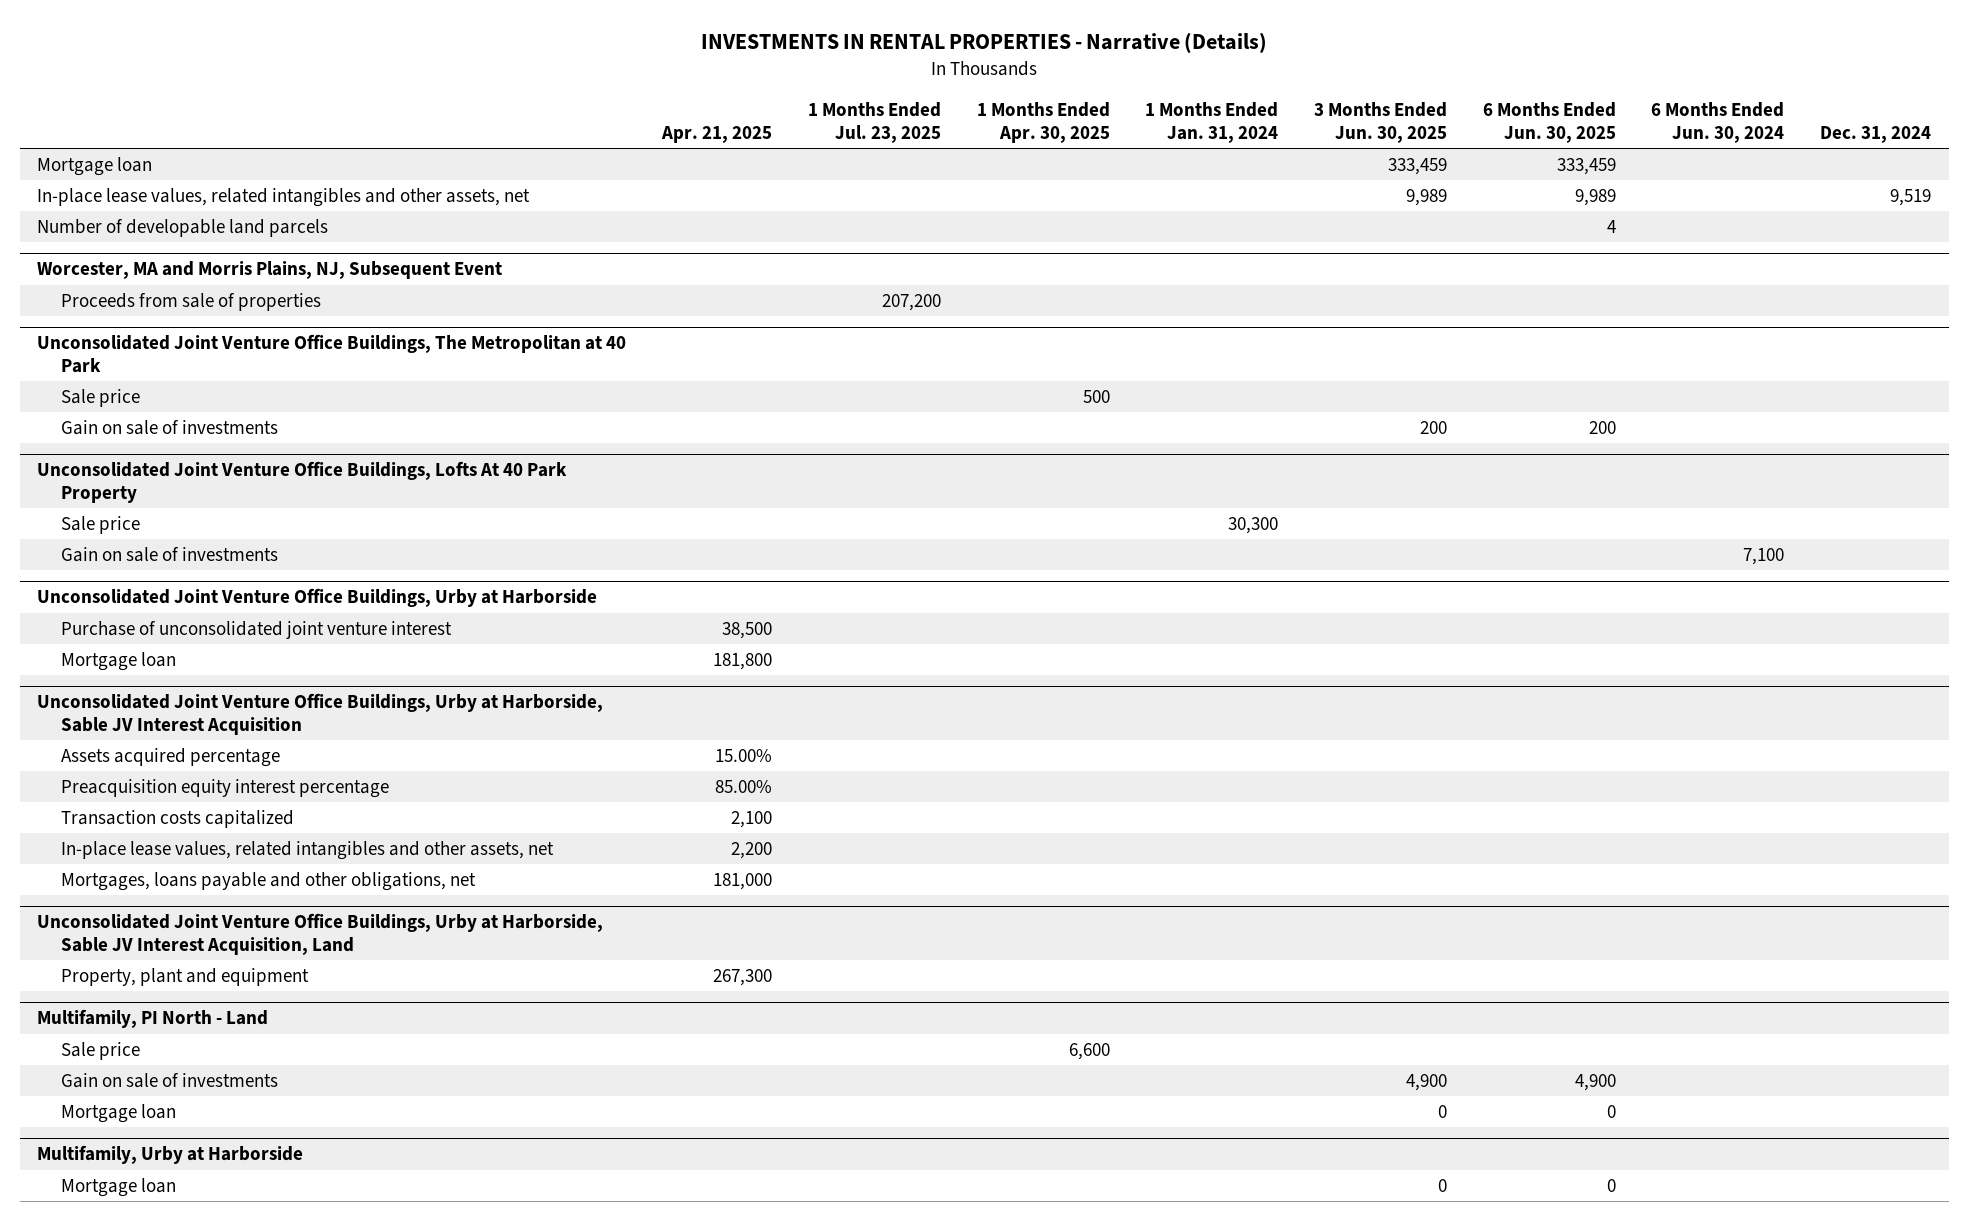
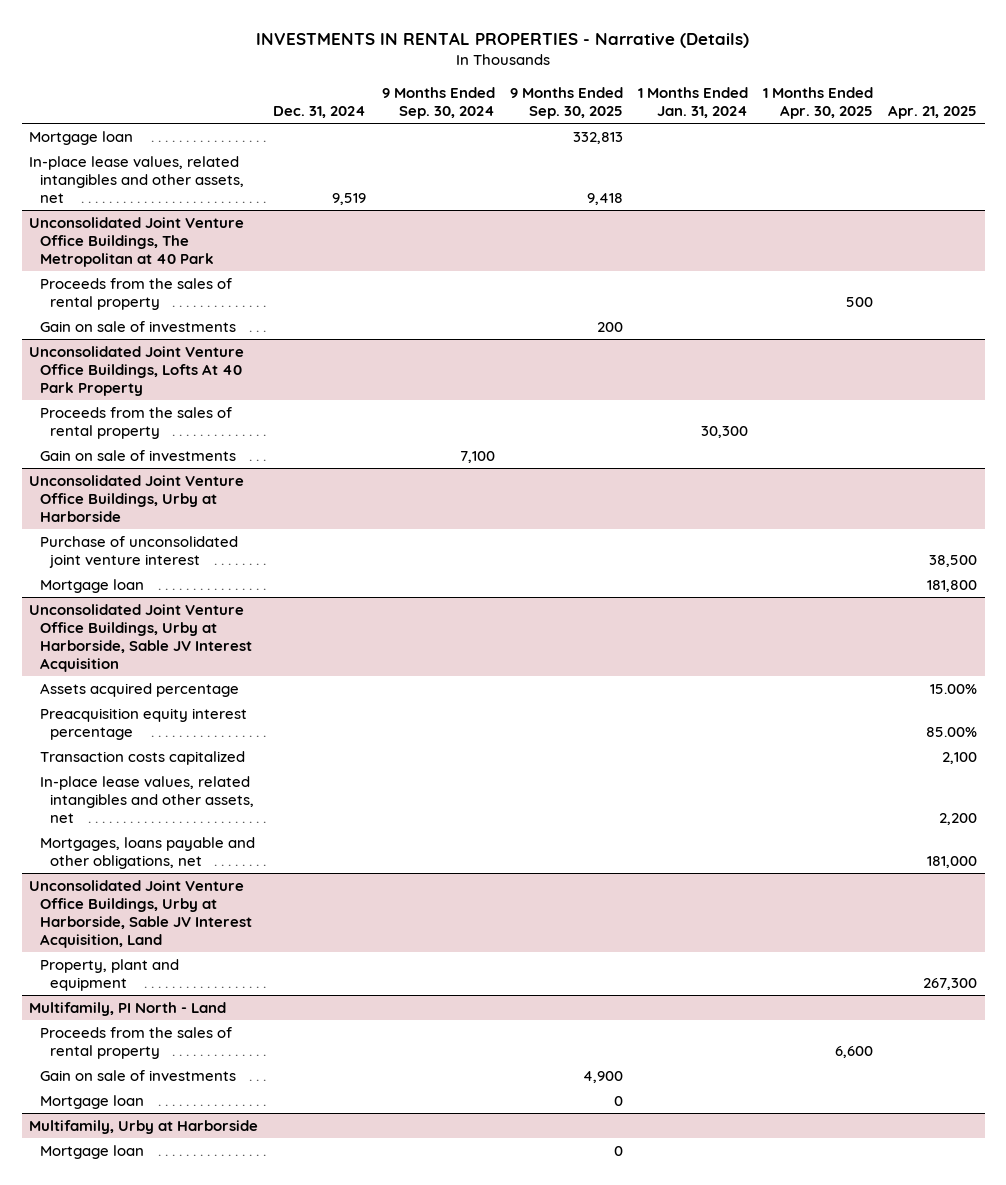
- | Apr. 21, 2025 | 1 Months Ended Jul. 23, 2025 | 1 Months Ended Apr. 30, 2025 | 1 Months Ended Jan. 31, 2024 | 3 Months Ended Jun. 30, 2025 | 6 Months Ended Jun. 30, 2025 | 6 Months Ended Jun. 30, 2024 | Dec. 31, 2024
+ | Dec. 31, 2024 | 9 Months Ended Sep. 30, 2024 | 9 Months Ended Sep. 30, 2025 | 1 Months Ended Jan. 31, 2024 | 1 Months Ended Apr. 30, 2025 | Apr. 21, 2025
- Number of developable land parcels | | | | | | 4 | |
- Worcester, MA and Morris Plains, NJ, Subsequent Event
- Proceeds from sale of properties | | 207,200 | | | | | |
@ Unconsolidated Joint Venture Office Buildings, The Metropolitan at 40 Park
- Sale price | | | 500 | | | | |
+ Proceeds from the sales of rental property | | | | | 500 |
@ Unconsolidated Joint Venture Office Buildings, Lofts At 40 Park Property
- Sale price | | | | 30,300 | | | |
+ Proceeds from the sales of rental property | | | | 30,300 | |
@ Multifamily, PI North - Land
- Sale price | | | 6,600 | | | | |
+ Proceeds from the sales of rental property | | | | | 6,600 |

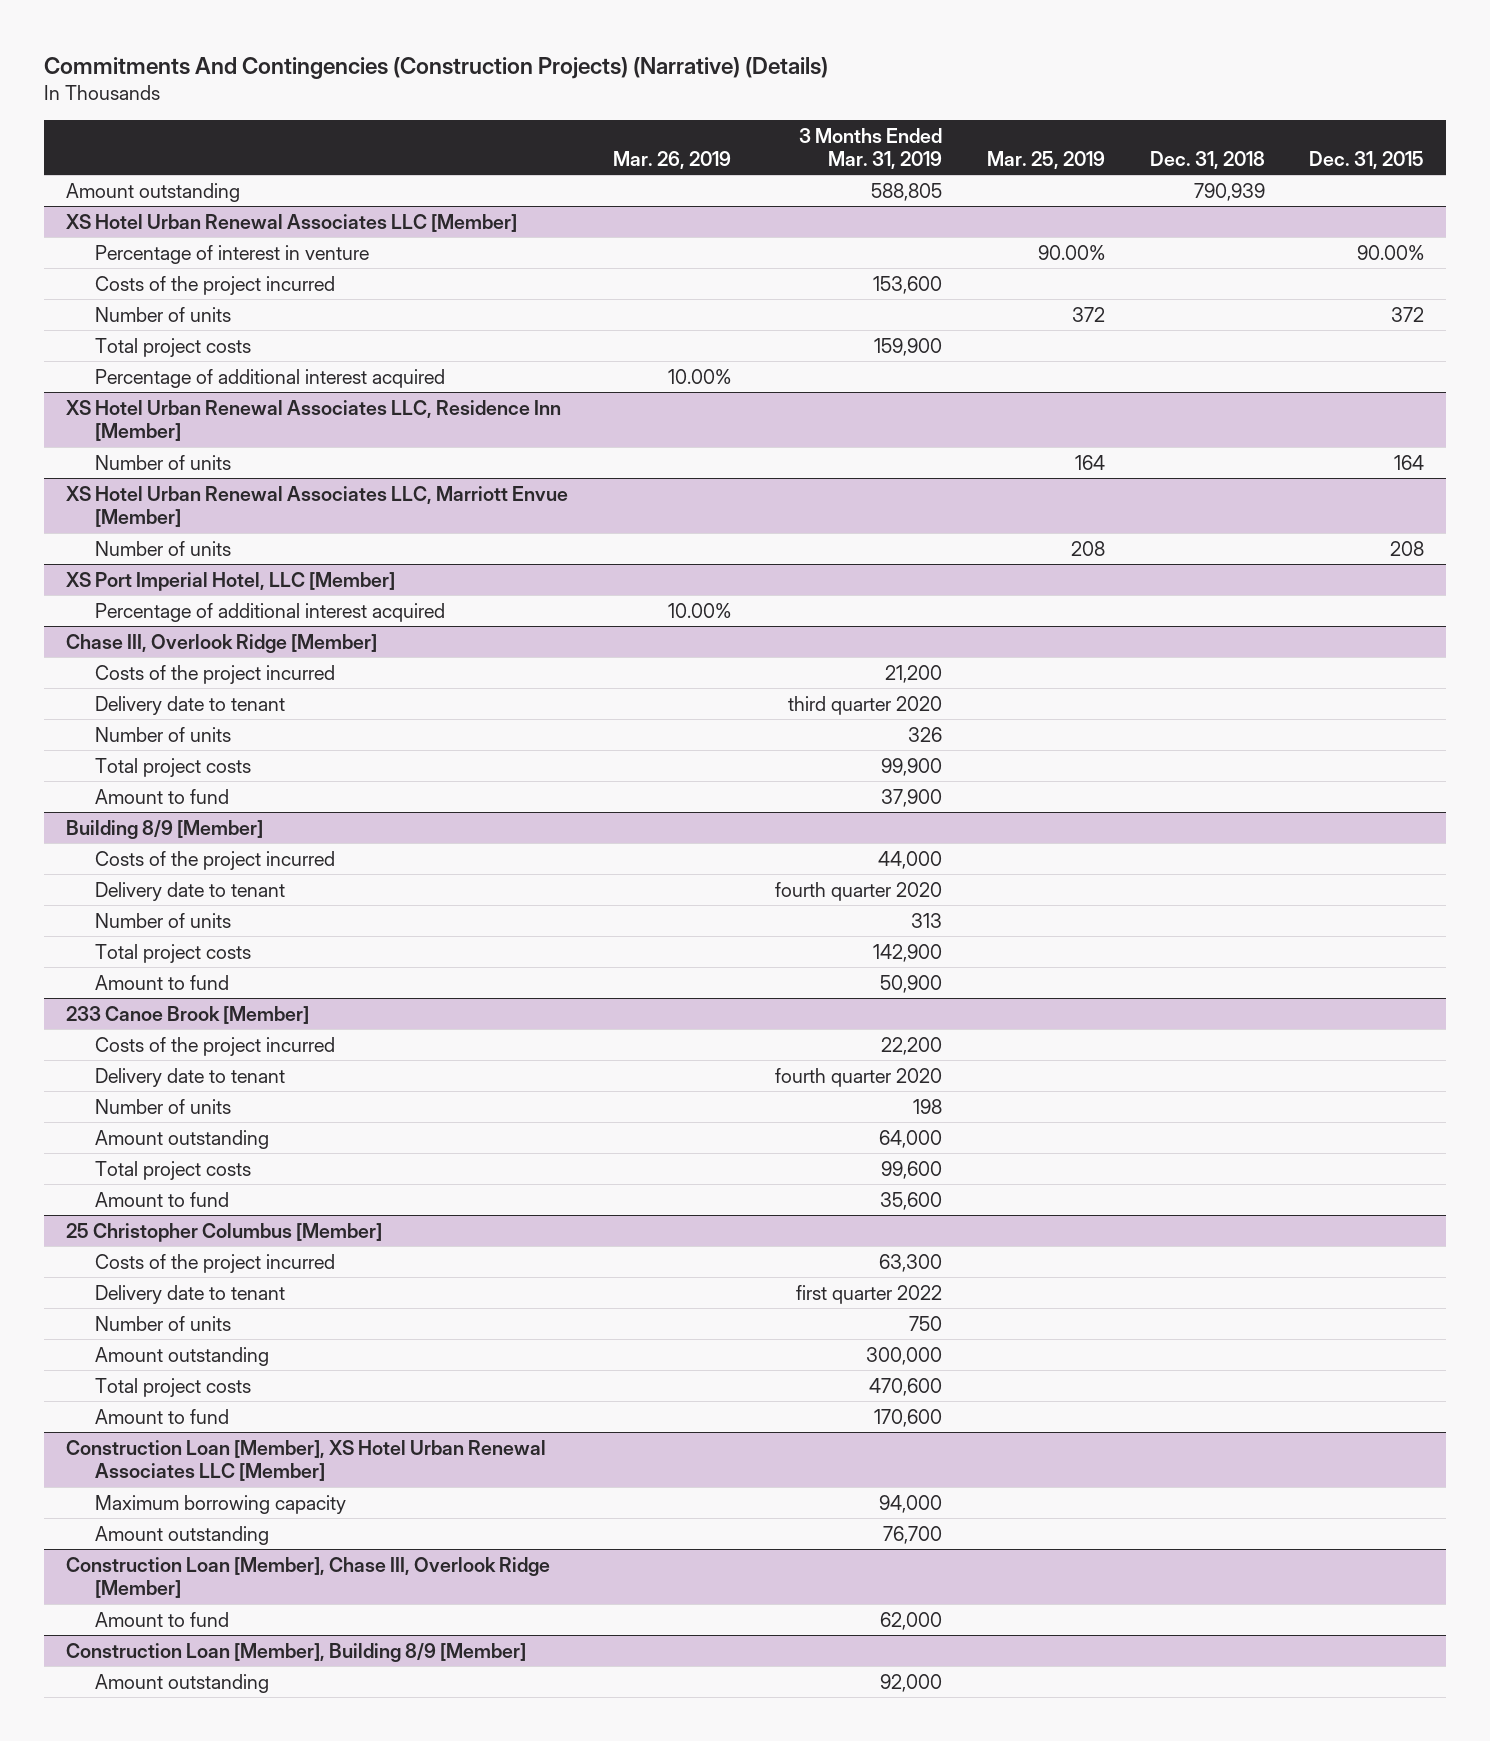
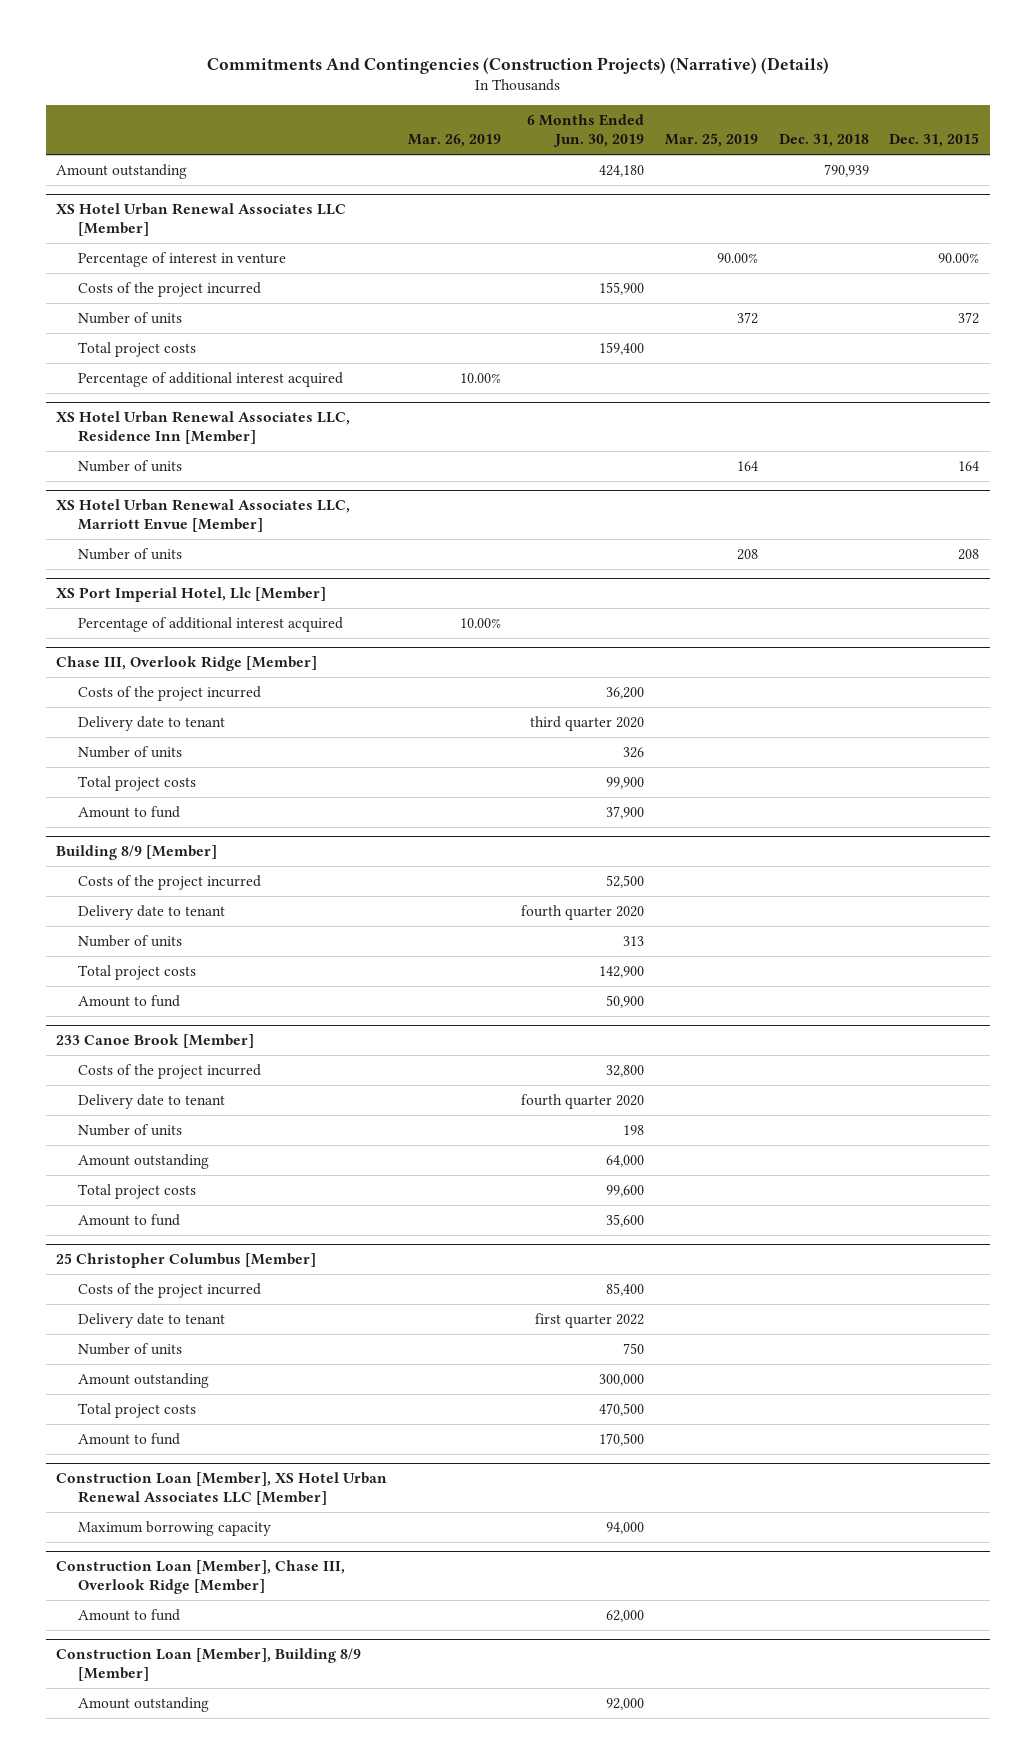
- | Mar. 26, 2019 | 3 Months Ended Mar. 31, 2019 | Mar. 25, 2019 | Dec. 31, 2018 | Dec. 31, 2015
+ | Mar. 26, 2019 | 6 Months Ended Jun. 30, 2019 | Mar. 25, 2019 | Dec. 31, 2018 | Dec. 31, 2015
- XS Port Imperial Hotel, LLC [Member]
+ XS Port Imperial Hotel, Llc [Member]
@ Construction Loan [Member], XS Hotel Urban Renewal Associates LLC [Member]
- Amount outstanding | | 76,700 | | |

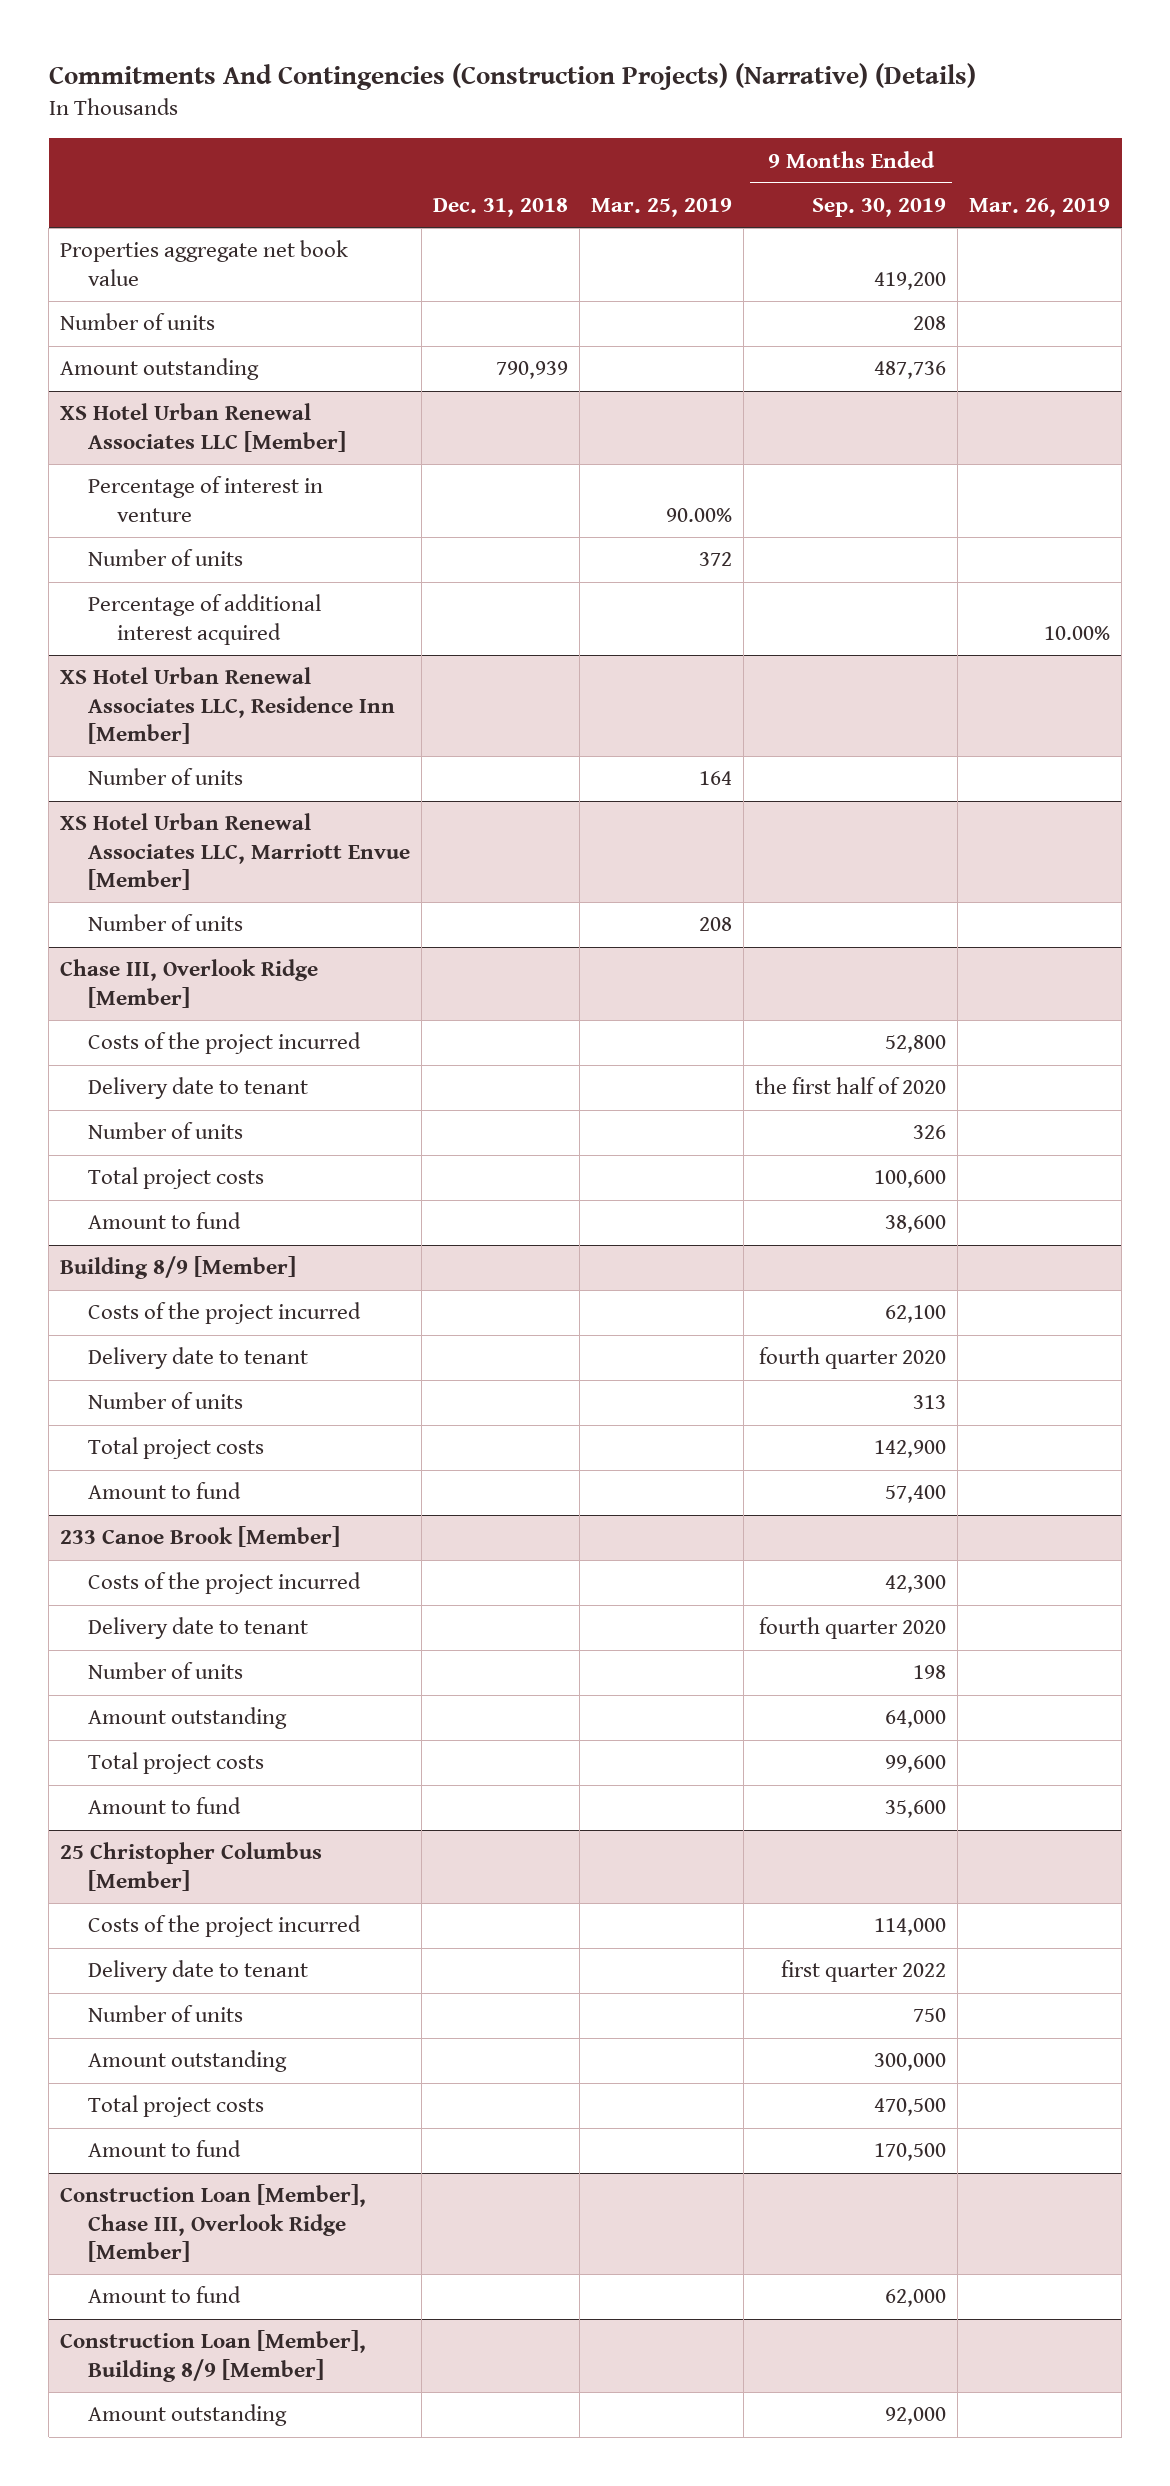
- | Mar. 26, 2019 | 6 Months Ended Jun. 30, 2019 | Mar. 25, 2019 | Dec. 31, 2018 | Dec. 31, 2015
+ | Dec. 31, 2018 | Mar. 25, 2019 | 9 Months Ended Sep. 30, 2019 | Mar. 26, 2019
+ Properties aggregate net book value | | | 419,200 |
+ Number of units | | | 208 |
@ XS Hotel Urban Renewal Associates LLC [Member]
- Costs of the project incurred | | 155,900 | | |
- Total project costs | | 159,400 | | |
- XS Port Imperial Hotel, Llc [Member]
- Percentage of additional interest acquired | 10.00% | | | |
- Construction Loan [Member], XS Hotel Urban Renewal Associates LLC [Member]
- Maximum borrowing capacity | | 94,000 | | |

